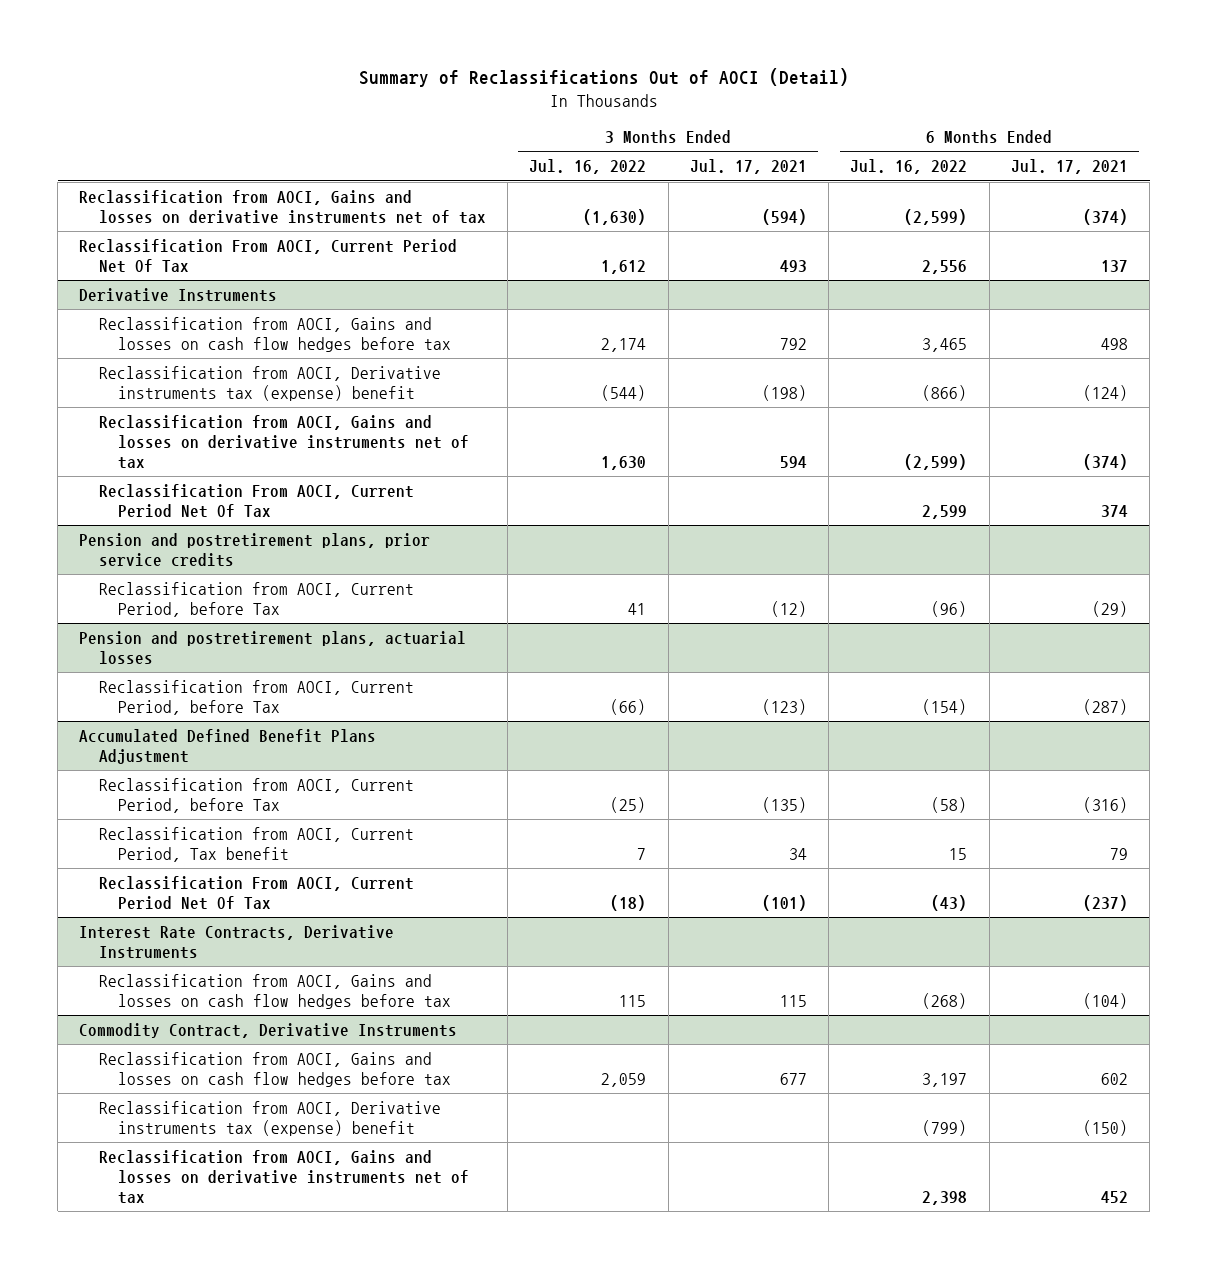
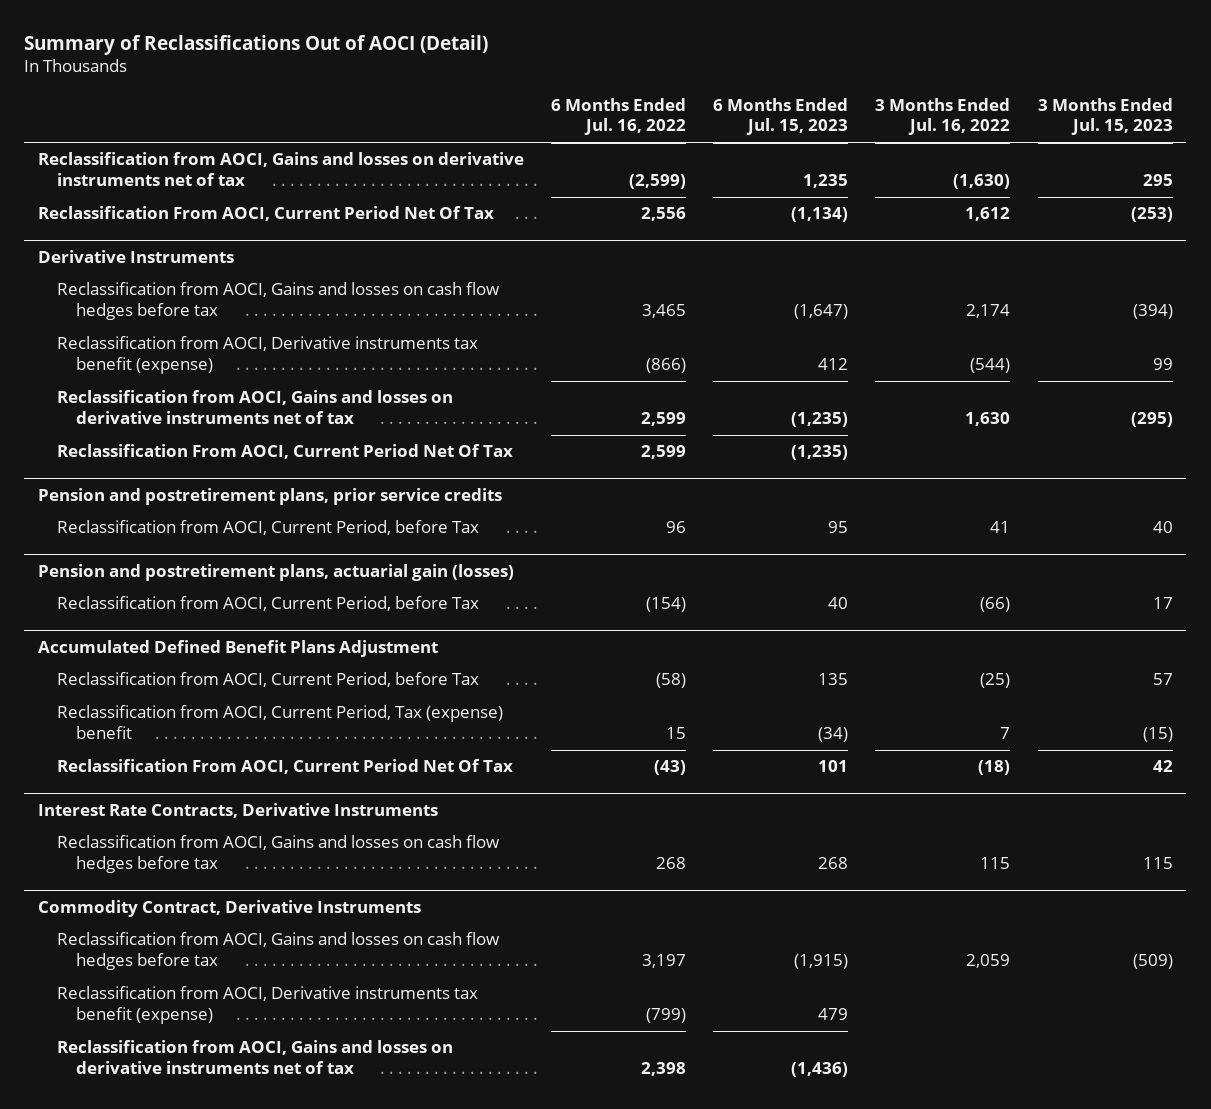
- | 3 Months Ended Jul. 16, 2022 | 3 Months Ended Jul. 17, 2021 | 6 Months Ended Jul. 16, 2022 | 6 Months Ended Jul. 17, 2021
+ | 6 Months Ended Jul. 16, 2022 | 6 Months Ended Jul. 15, 2023 | 3 Months Ended Jul. 16, 2022 | 3 Months Ended Jul. 15, 2023
@ Derivative Instruments
- Reclassification from AOCI, Derivative instruments tax (expense) benefit | (544) | (198) | (866) | (124)
- Reclassification from AOCI, Gains and losses on derivative instruments net of tax | 1,630 | 594 | (2,599) | (374)
+ Reclassification from AOCI, Derivative instruments tax benefit (expense) | (866) | 412 | (544) | 99
+ Reclassification from AOCI, Gains and losses on derivative instruments net of tax | 2,599 | (1,235) | 1,630 | (295)
@ Pension and postretirement plans, prior service credits
- Reclassification from AOCI, Current Period, before Tax | 41 | (12) | (96) | (29)
- Pension and postretirement plans, actuarial losses
@ Pension and postretirement plans, prior service credits
+ Reclassification from AOCI, Current Period, before Tax | 96 | 95 | 41 | 40
+ Pension and postretirement plans, actuarial gain (losses)
@ Accumulated Defined Benefit Plans Adjustment
- Reclassification from AOCI, Current Period, Tax benefit | 7 | 34 | 15 | 79
+ Reclassification from AOCI, Current Period, Tax (expense) benefit | 15 | (34) | 7 | (15)
@ Interest Rate Contracts, Derivative Instruments
- Reclassification from AOCI, Gains and losses on cash flow hedges before tax | 115 | 115 | (268) | (104)
+ Reclassification from AOCI, Gains and losses on cash flow hedges before tax | 268 | 268 | 115 | 115
@ Commodity Contract, Derivative Instruments
- Reclassification from AOCI, Derivative instruments tax (expense) benefit | | | (799) | (150)
+ Reclassification from AOCI, Derivative instruments tax benefit (expense) | (799) | 479 | |

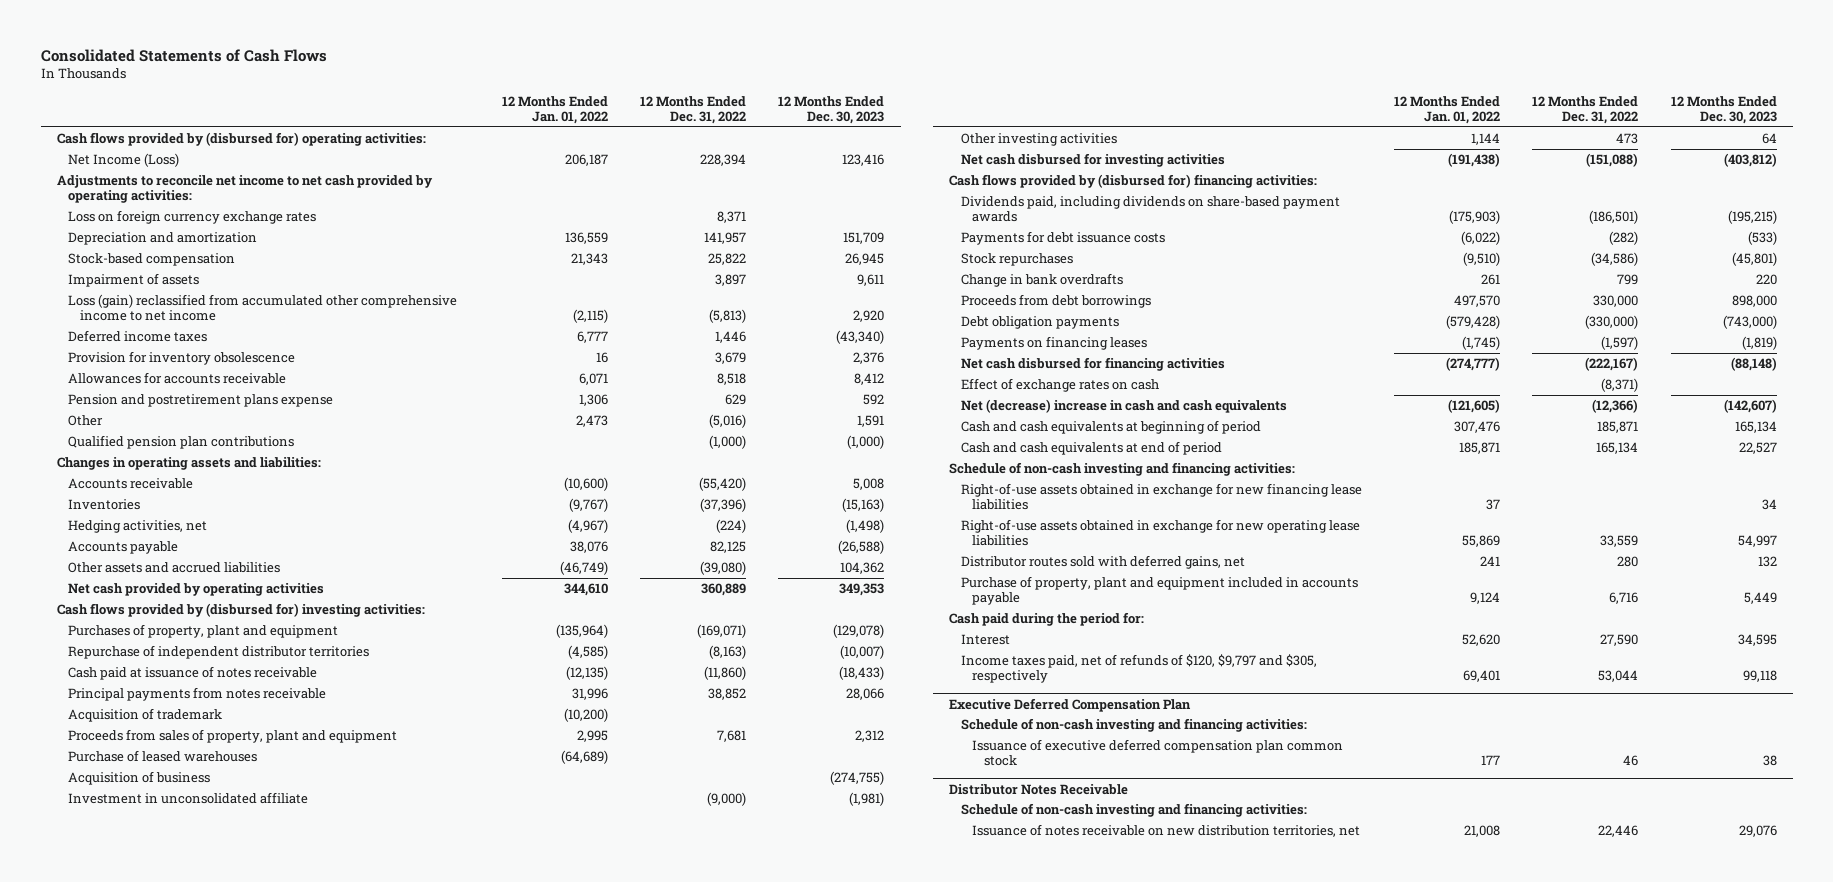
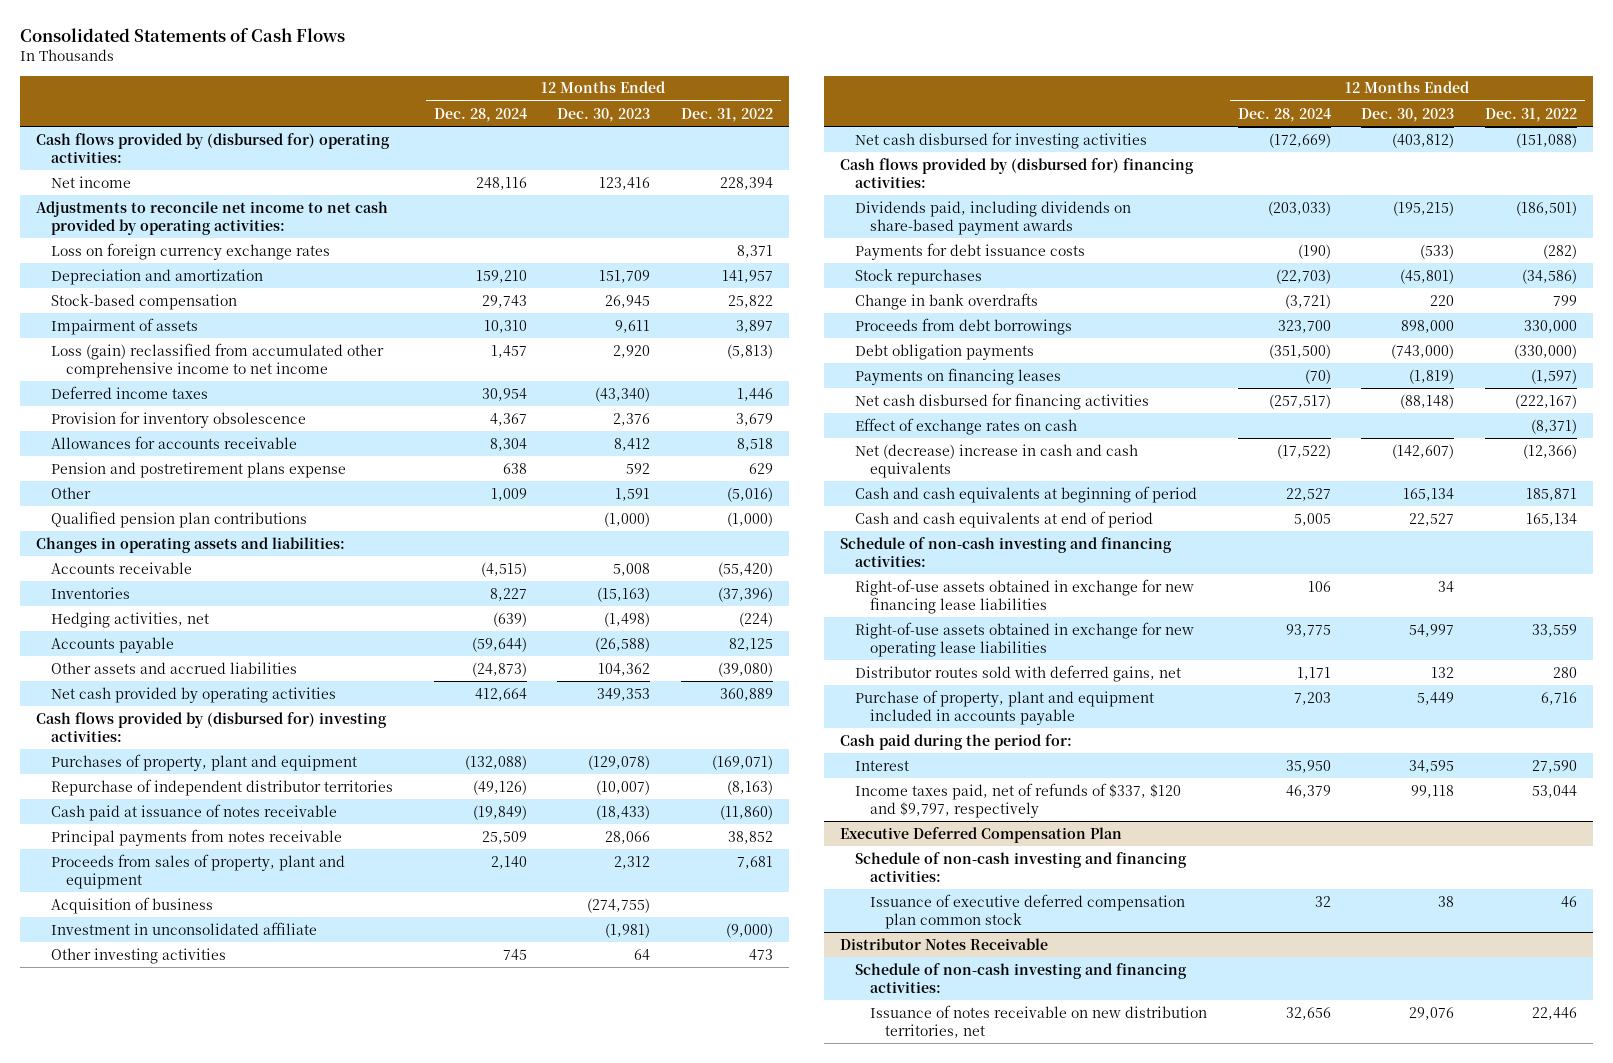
- | 12 Months Ended Jan. 01, 2022 | 12 Months Ended Dec. 31, 2022 | 12 Months Ended Dec. 30, 2023
+ | 12 Months Ended Dec. 28, 2024 | 12 Months Ended Dec. 30, 2023 | 12 Months Ended Dec. 31, 2022
- Net Income (Loss) | 206,187 | 228,394 | 123,416
+ Net income | 248,116 | 123,416 | 228,394
- Acquisition of trademark | (10,200) | |
- Purchase of leased warehouses | (64,689) | |
- Income taxes paid, net of refunds of $120, $9,797 and $305, respectively | 69,401 | 53,044 | 99,118
+ Income taxes paid, net of refunds of $337, $120 and $9,797, respectively | 46,379 | 99,118 | 53,044

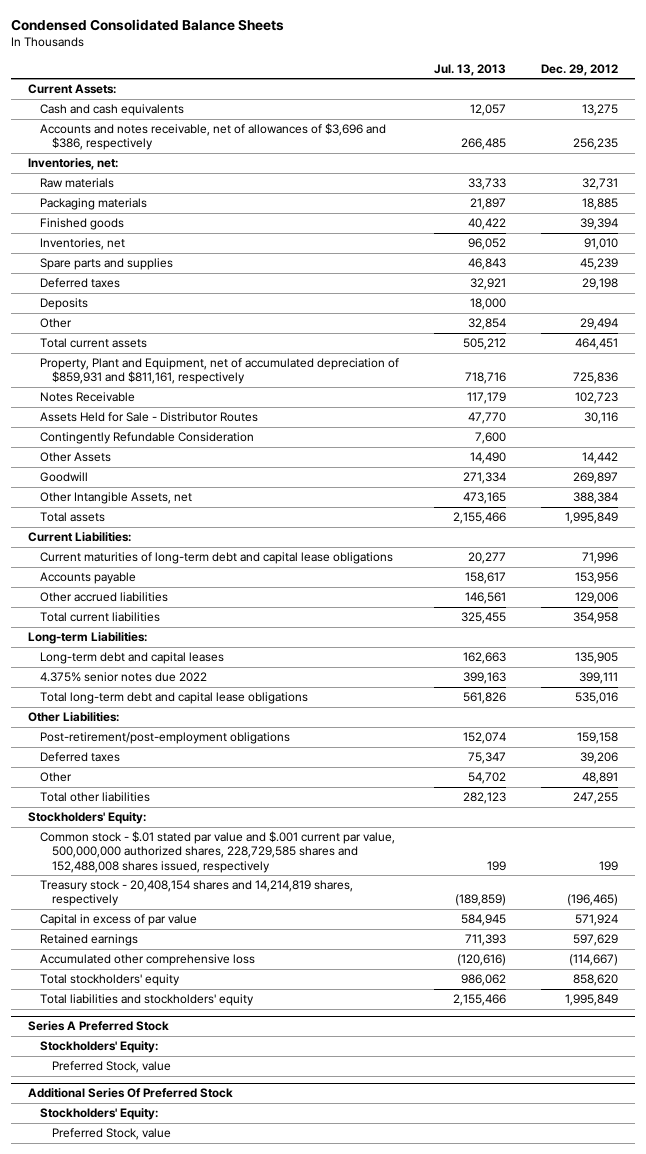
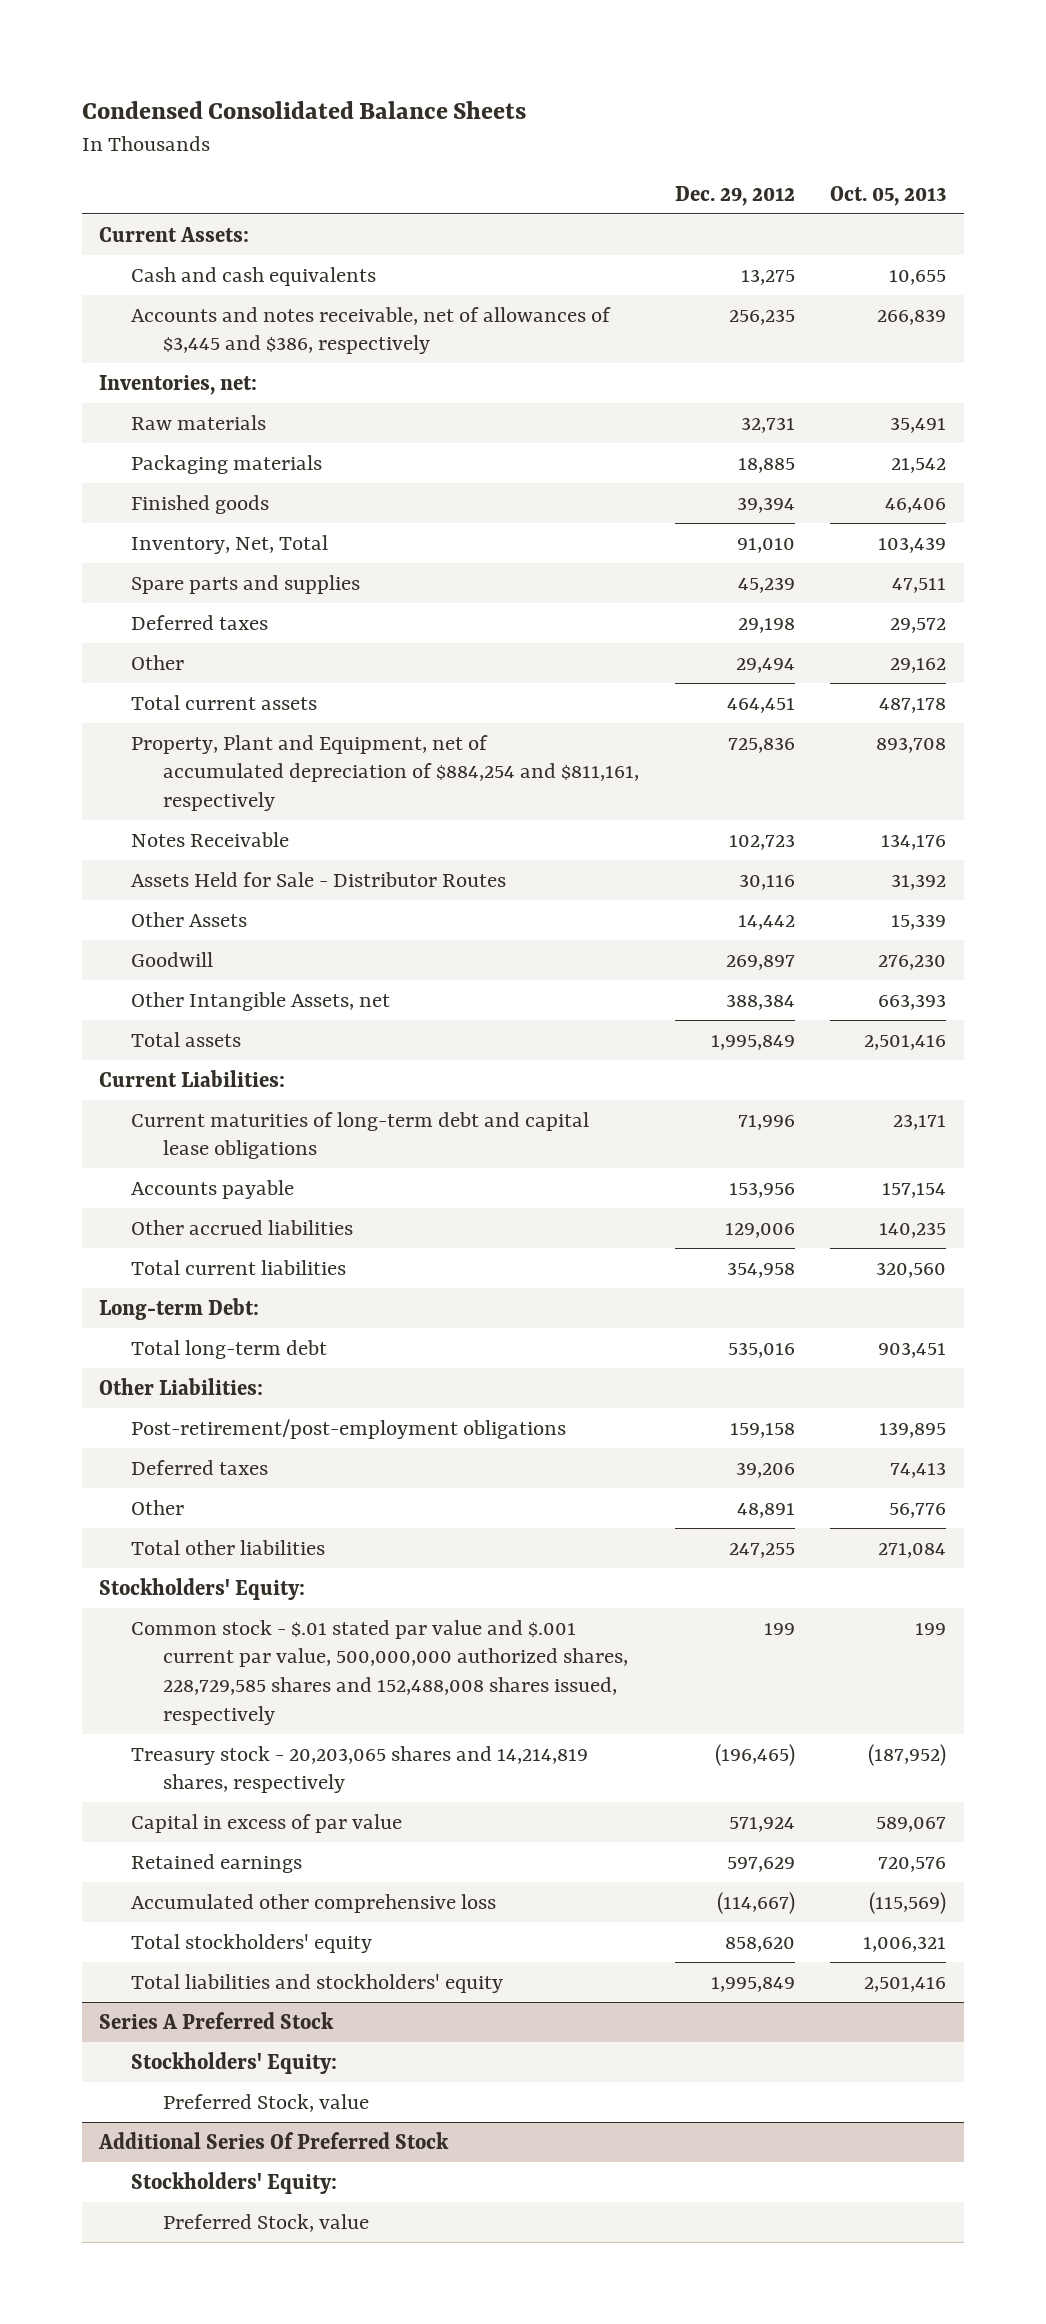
- | Jul. 13, 2013 | Dec. 29, 2012
+ | Dec. 29, 2012 | Oct. 05, 2013
- Accounts and notes receivable, net of allowances of $3,696 and $386, respectively | 266,485 | 256,235
+ Accounts and notes receivable, net of allowances of $3,445 and $386, respectively | 256,235 | 266,839
- Inventories, net | 96,052 | 91,010
+ Inventory, Net, Total | 91,010 | 103,439
- Deposits | 18,000 |
- Property, Plant and Equipment, net of accumulated depreciation of $859,931 and $811,161, respectively | 718,716 | 725,836
+ Property, Plant and Equipment, net of accumulated depreciation of $884,254 and $811,161, respectively | 725,836 | 893,708
- Contingently Refundable Consideration | 7,600 |
- Long-term Liabilities:
- Long-term debt and capital leases | 162,663 | 135,905
- 4.375% senior notes due 2022 | 399,163 | 399,111
- Total long-term debt and capital lease obligations | 561,826 | 535,016
+ Long-term Debt:
+ Total long-term debt | 535,016 | 903,451
- Treasury stock - 20,408,154 shares and 14,214,819 shares, respectively | (189,859) | (196,465)
+ Treasury stock - 20,203,065 shares and 14,214,819 shares, respectively | (196,465) | (187,952)

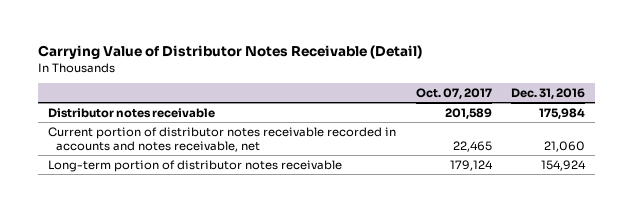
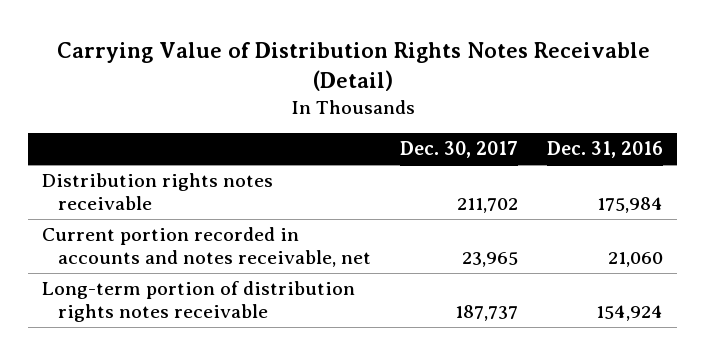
- Carrying Value of Distributor Notes Receivable (Detail)
+ Carrying Value of Distribution Rights Notes Receivable (Detail)
- | Oct. 07, 2017 | Dec. 31, 2016
+ | Dec. 30, 2017 | Dec. 31, 2016
- Distributor notes receivable | 201,589 | 175,984
- Current portion of distributor notes receivable recorded in accounts and notes receivable, net | 22,465 | 21,060
- Long-term portion of distributor notes receivable | 179,124 | 154,924
+ Distribution rights notes receivable | 211,702 | 175,984
+ Current portion recorded in accounts and notes receivable, net | 23,965 | 21,060
+ Long-term portion of distribution rights notes receivable | 187,737 | 154,924

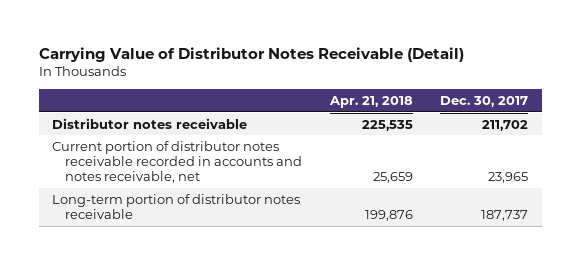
- Carrying Value of Distribution Rights Notes Receivable (Detail)
+ Carrying Value of Distributor Notes Receivable (Detail)
- | Dec. 30, 2017 | Dec. 31, 2016
+ | Apr. 21, 2018 | Dec. 30, 2017
- Distribution rights notes receivable | 211,702 | 175,984
- Current portion recorded in accounts and notes receivable, net | 23,965 | 21,060
- Long-term portion of distribution rights notes receivable | 187,737 | 154,924
+ Distributor notes receivable | 225,535 | 211,702
+ Current portion of distributor notes receivable recorded in accounts and notes receivable, net | 25,659 | 23,965
+ Long-term portion of distributor notes receivable | 199,876 | 187,737

